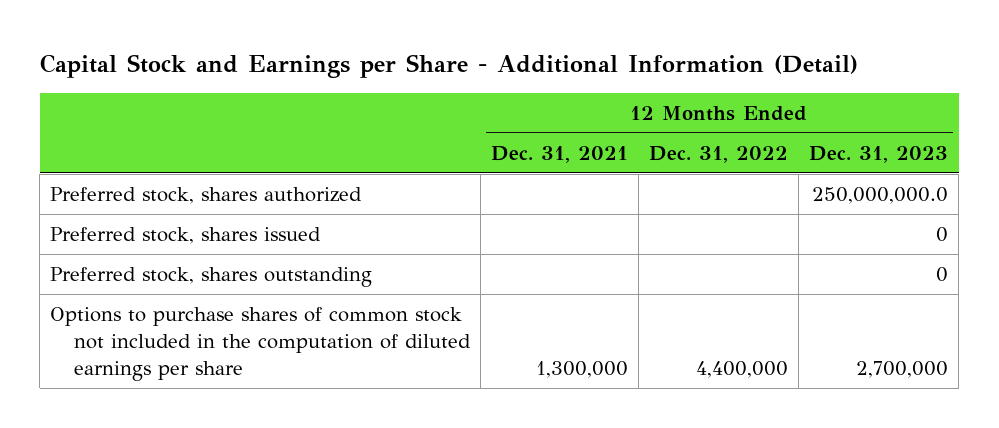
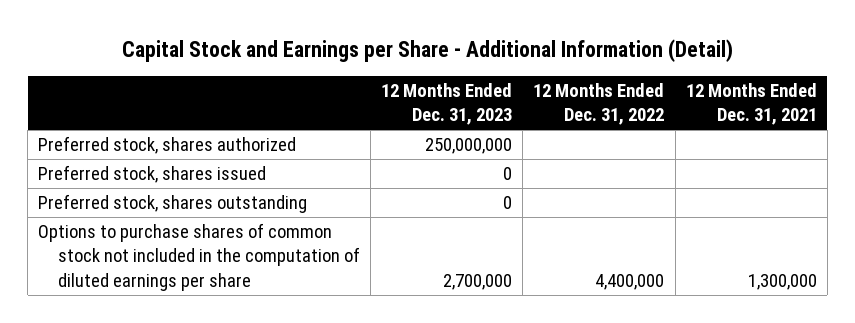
- | 12 Months Ended Dec. 31, 2021 | 12 Months Ended Dec. 31, 2022 | 12 Months Ended Dec. 31, 2023
+ | 12 Months Ended Dec. 31, 2023 | 12 Months Ended Dec. 31, 2022 | 12 Months Ended Dec. 31, 2021
- Preferred stock, shares authorized | | | 250,000,000.0
+ Preferred stock, shares authorized | 250,000,000 | |

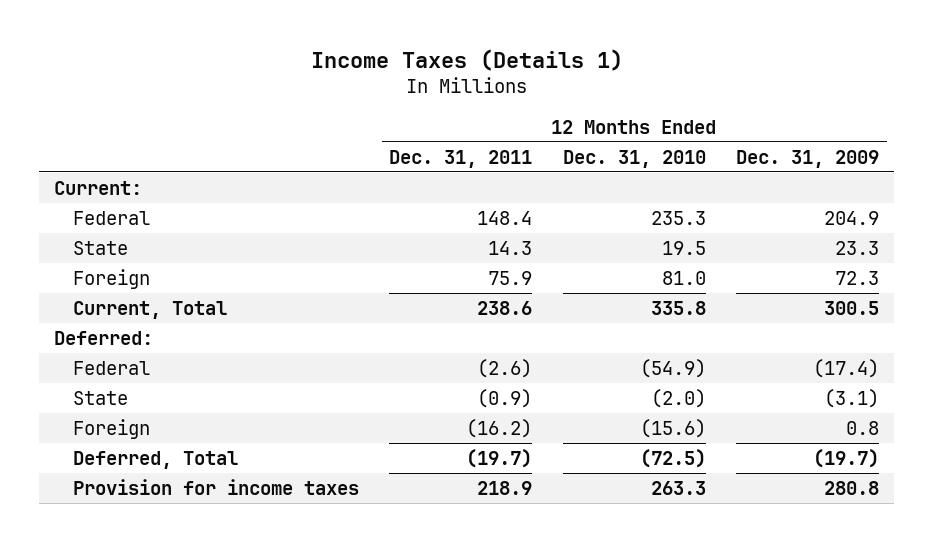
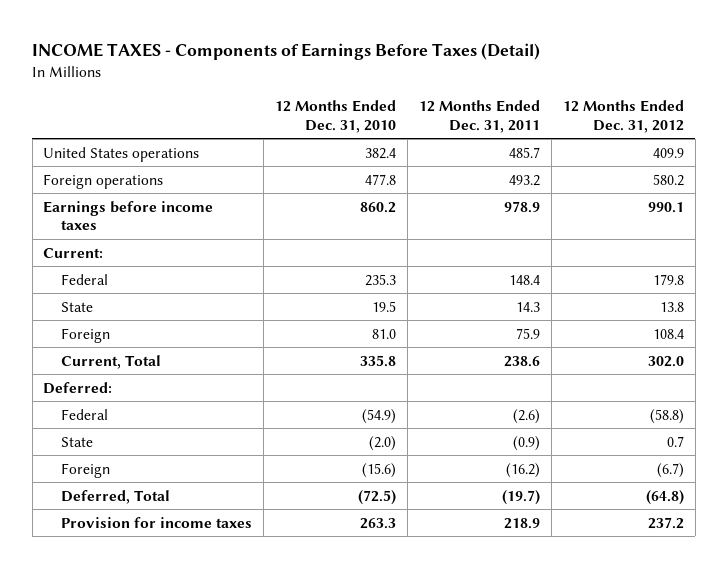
- Income Taxes (Details 1)
+ INCOME TAXES - Components of Earnings Before Taxes (Detail)
- | 12 Months Ended Dec. 31, 2011 | 12 Months Ended Dec. 31, 2010 | 12 Months Ended Dec. 31, 2009
+ | 12 Months Ended Dec. 31, 2010 | 12 Months Ended Dec. 31, 2011 | 12 Months Ended Dec. 31, 2012
+ United States operations | 382.4 | 485.7 | 409.9
+ Foreign operations | 477.8 | 493.2 | 580.2
+ Earnings before income taxes | 860.2 | 978.9 | 990.1

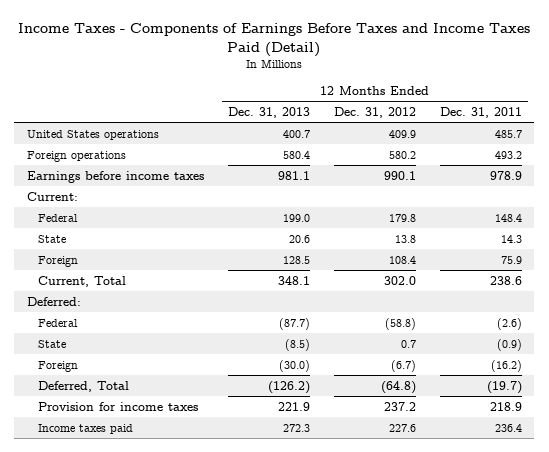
- INCOME TAXES - Components of Earnings Before Taxes (Detail)
+ Income Taxes - Components of Earnings Before Taxes and Income Taxes Paid (Detail)
- | 12 Months Ended Dec. 31, 2010 | 12 Months Ended Dec. 31, 2011 | 12 Months Ended Dec. 31, 2012
+ | 12 Months Ended Dec. 31, 2013 | 12 Months Ended Dec. 31, 2012 | 12 Months Ended Dec. 31, 2011
+ Income taxes paid | 272.3 | 227.6 | 236.4

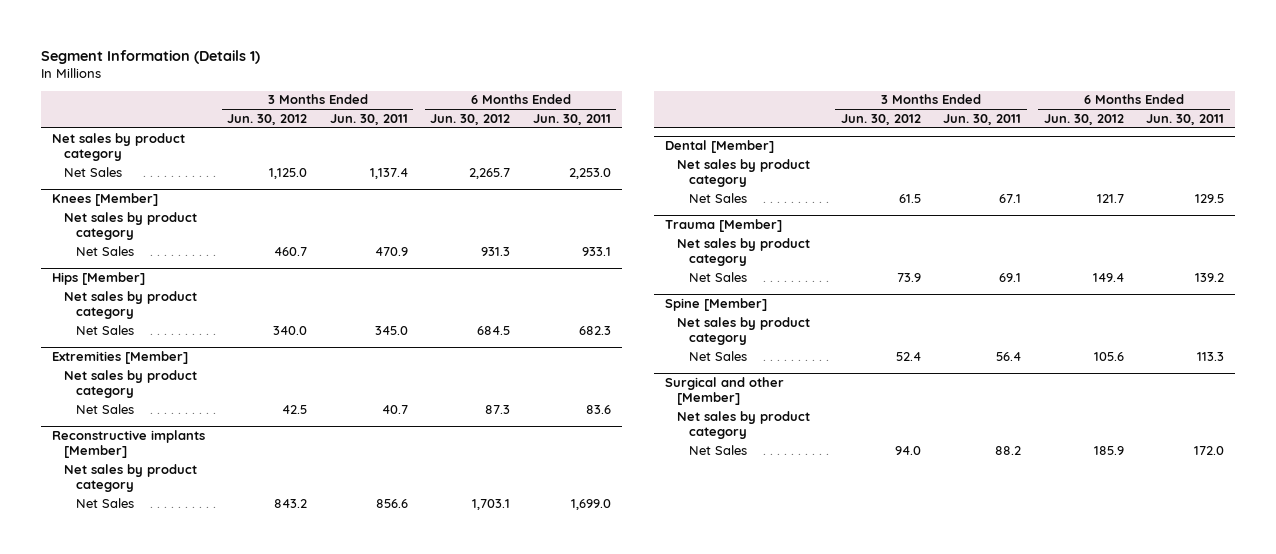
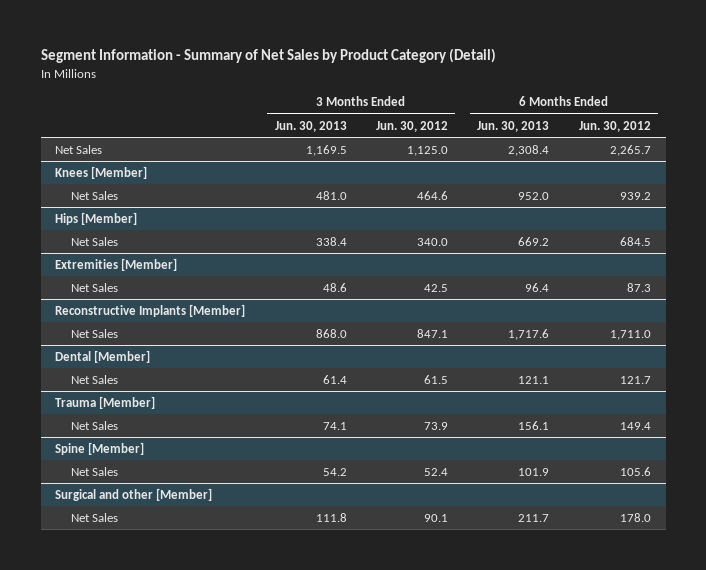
- Segment Information (Details 1)
+ Segment Information - Summary of Net Sales by Product Category (Detail)
- | 3 Months Ended Jun. 30, 2012 | 3 Months Ended Jun. 30, 2011 | 6 Months Ended Jun. 30, 2012 | 6 Months Ended Jun. 30, 2011
+ | 3 Months Ended Jun. 30, 2013 | 3 Months Ended Jun. 30, 2012 | 6 Months Ended Jun. 30, 2013 | 6 Months Ended Jun. 30, 2012
- Net sales by product category
@ Knees [Member]
- Net sales by product category
- Net Sales | 460.7 | 470.9 | 931.3 | 933.1
+ Net Sales | 481.0 | 464.6 | 952.0 | 939.2
@ Hips [Member]
- Net sales by product category
@ Extremities [Member]
- Net sales by product category
- Reconstructive implants [Member]
- Net sales by product category
- Net Sales | 843.2 | 856.6 | 1,703.1 | 1,699.0
+ Reconstructive Implants [Member]
+ Net Sales | 868.0 | 847.1 | 1,717.6 | 1,711.0
@ Dental [Member]
- Net sales by product category
@ Trauma [Member]
- Net sales by product category
@ Spine [Member]
- Net sales by product category
@ Surgical and other [Member]
- Net sales by product category
- Net Sales | 94.0 | 88.2 | 185.9 | 172.0
+ Net Sales | 111.8 | 90.1 | 211.7 | 178.0

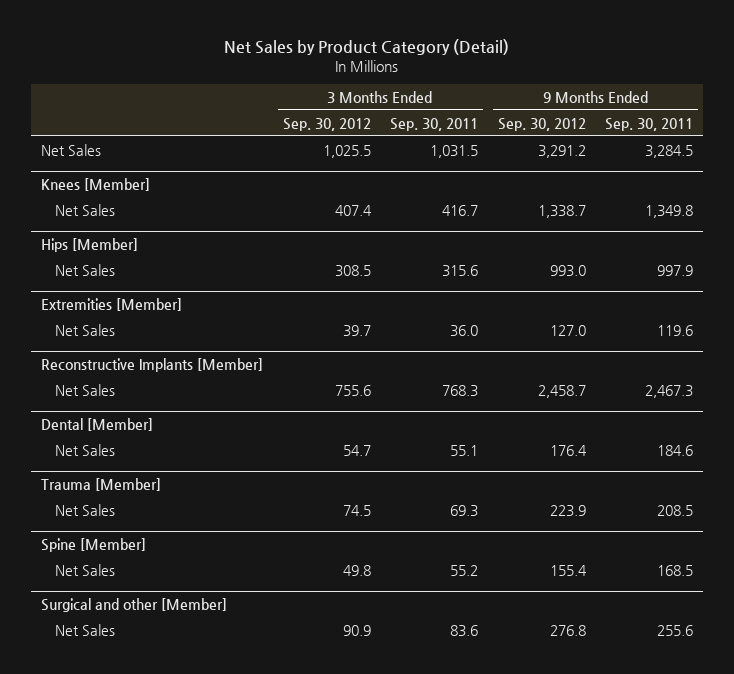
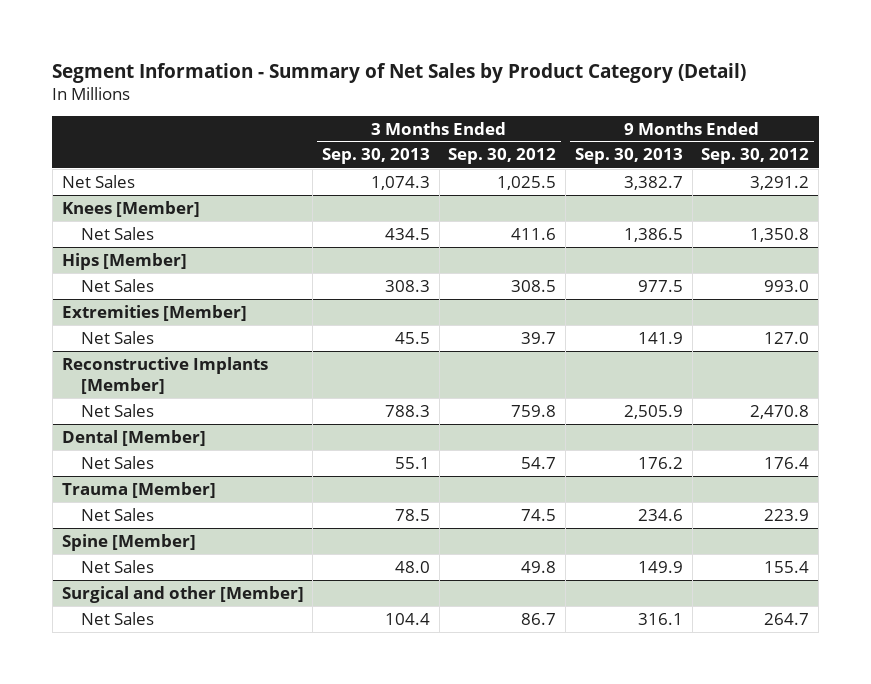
- Net Sales by Product Category (Detail)
+ Segment Information - Summary of Net Sales by Product Category (Detail)
- | 3 Months Ended Sep. 30, 2012 | 3 Months Ended Sep. 30, 2011 | 9 Months Ended Sep. 30, 2012 | 9 Months Ended Sep. 30, 2011
+ | 3 Months Ended Sep. 30, 2013 | 3 Months Ended Sep. 30, 2012 | 9 Months Ended Sep. 30, 2013 | 9 Months Ended Sep. 30, 2012
@ Knees [Member]
- Net Sales | 407.4 | 416.7 | 1,338.7 | 1,349.8
+ Net Sales | 434.5 | 411.6 | 1,386.5 | 1,350.8
@ Reconstructive Implants [Member]
- Net Sales | 755.6 | 768.3 | 2,458.7 | 2,467.3
+ Net Sales | 788.3 | 759.8 | 2,505.9 | 2,470.8
@ Surgical and other [Member]
- Net Sales | 90.9 | 83.6 | 276.8 | 255.6
+ Net Sales | 104.4 | 86.7 | 316.1 | 264.7

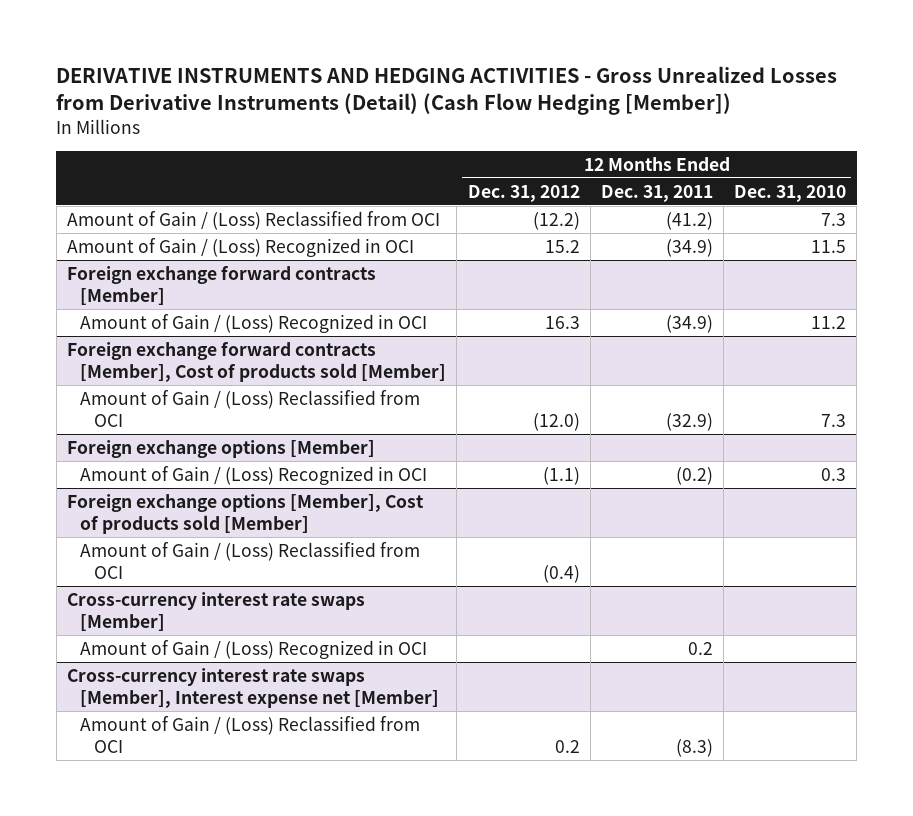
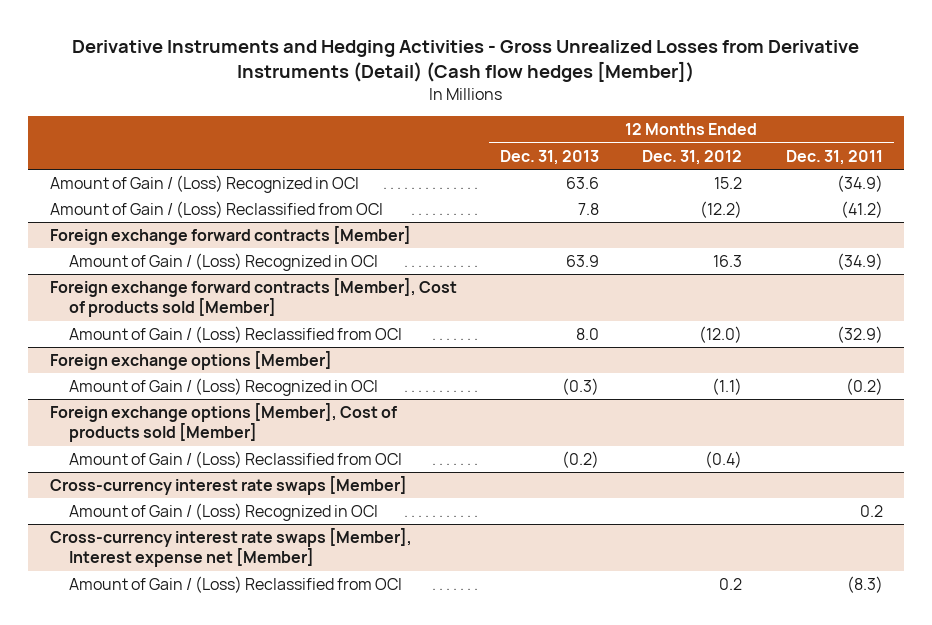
- DERIVATIVE INSTRUMENTS AND HEDGING ACTIVITIES - Gross Unrealized Losses from Derivative Instruments (Detail) (Cash Flow Hedging [Member])
+ Derivative Instruments and Hedging Activities - Gross Unrealized Losses from Derivative Instruments (Detail) (Cash flow hedges [Member])
- | 12 Months Ended Dec. 31, 2012 | 12 Months Ended Dec. 31, 2011 | 12 Months Ended Dec. 31, 2010
+ | 12 Months Ended Dec. 31, 2013 | 12 Months Ended Dec. 31, 2012 | 12 Months Ended Dec. 31, 2011
moved down: Amount of Gain / (Loss) Reclassified from OCI | 7.8 | (12.2) | (41.2)

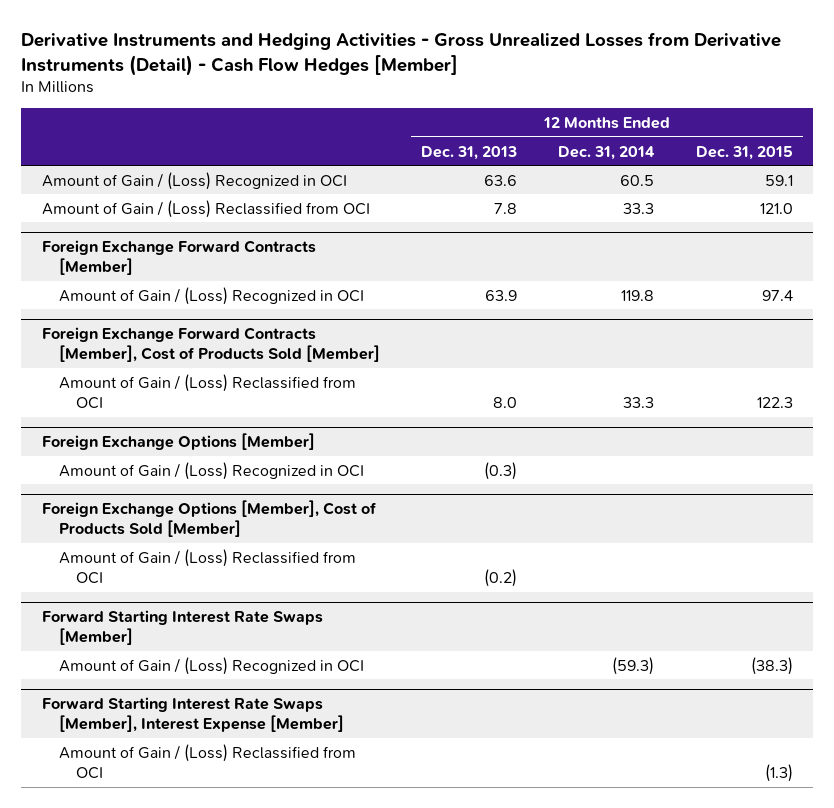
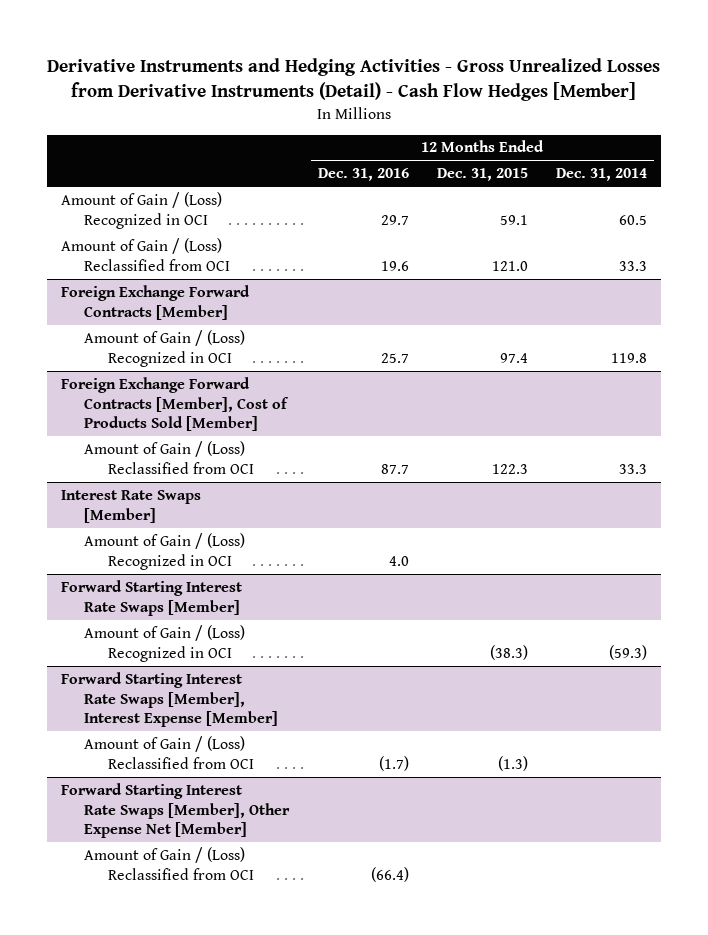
- | 12 Months Ended Dec. 31, 2013 | 12 Months Ended Dec. 31, 2014 | 12 Months Ended Dec. 31, 2015
+ | 12 Months Ended Dec. 31, 2016 | 12 Months Ended Dec. 31, 2015 | 12 Months Ended Dec. 31, 2014
- Foreign Exchange Options [Member]
+ Interest Rate Swaps [Member]
- Foreign Exchange Options [Member], Cost of Products Sold [Member]
- Amount of Gain / (Loss) Reclassified from OCI | (0.2) | |
+ Forward Starting Interest Rate Swaps [Member], Other Expense Net [Member]
+ Amount of Gain / (Loss) Reclassified from OCI | (66.4) | |

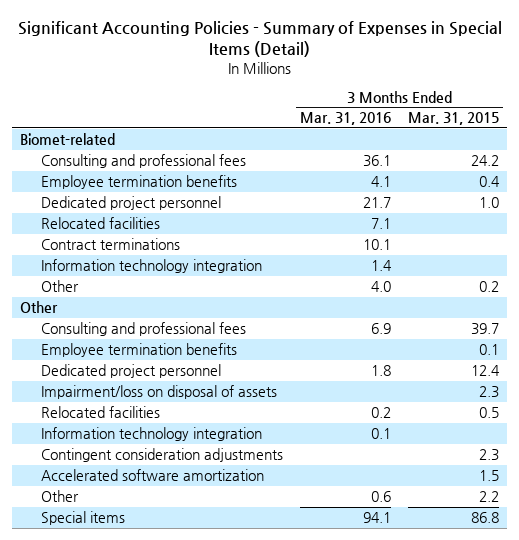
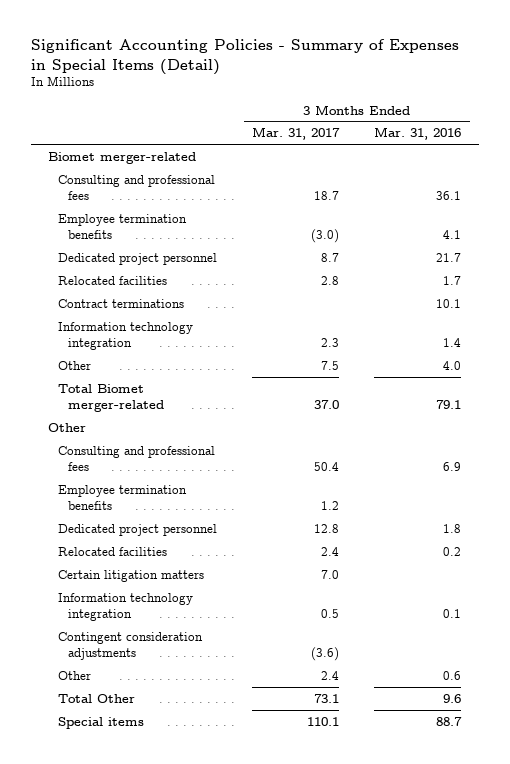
- | 3 Months Ended Mar. 31, 2016 | 3 Months Ended Mar. 31, 2015
+ | 3 Months Ended Mar. 31, 2017 | 3 Months Ended Mar. 31, 2016
- Biomet-related
+ Biomet merger-related
- Relocated facilities | 7.1 |
+ Relocated facilities | 2.8 | 1.7
+ Total Biomet merger-related | 37.0 | 79.1
- Impairment/loss on disposal of assets | | 2.3
+ Certain litigation matters | 7.0 |
- Accelerated software amortization | | 1.5
- Special items | 94.1 | 86.8
+ Total Other | 73.1 | 9.6
+ Special items | 110.1 | 88.7

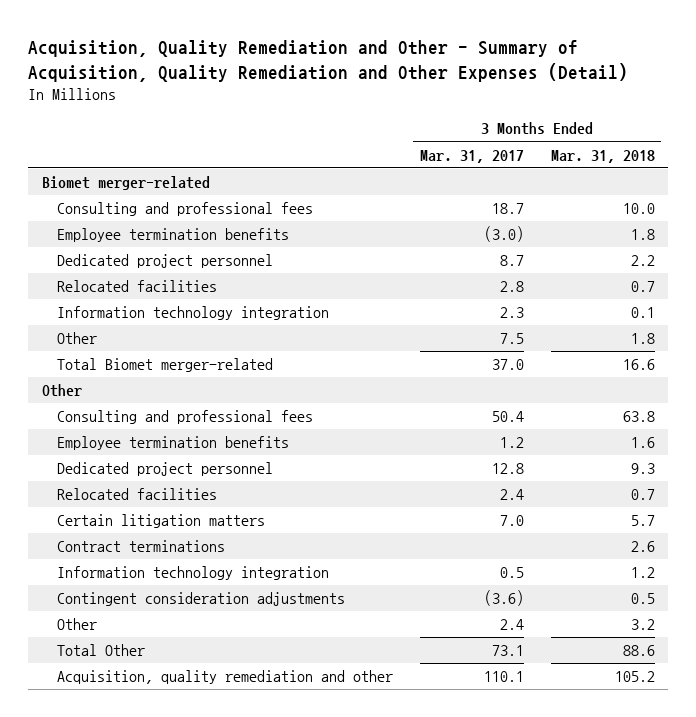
- Significant Accounting Policies - Summary of Expenses in Special Items (Detail)
+ Acquisition, Quality Remediation and Other - Summary of Acquisition, Quality Remediation and Other Expenses (Detail)
- | 3 Months Ended Mar. 31, 2017 | 3 Months Ended Mar. 31, 2016
+ | 3 Months Ended Mar. 31, 2017 | 3 Months Ended Mar. 31, 2018
moved down: Contract terminations | | 2.6
- Special items | 110.1 | 88.7
+ Acquisition, quality remediation and other | 110.1 | 105.2

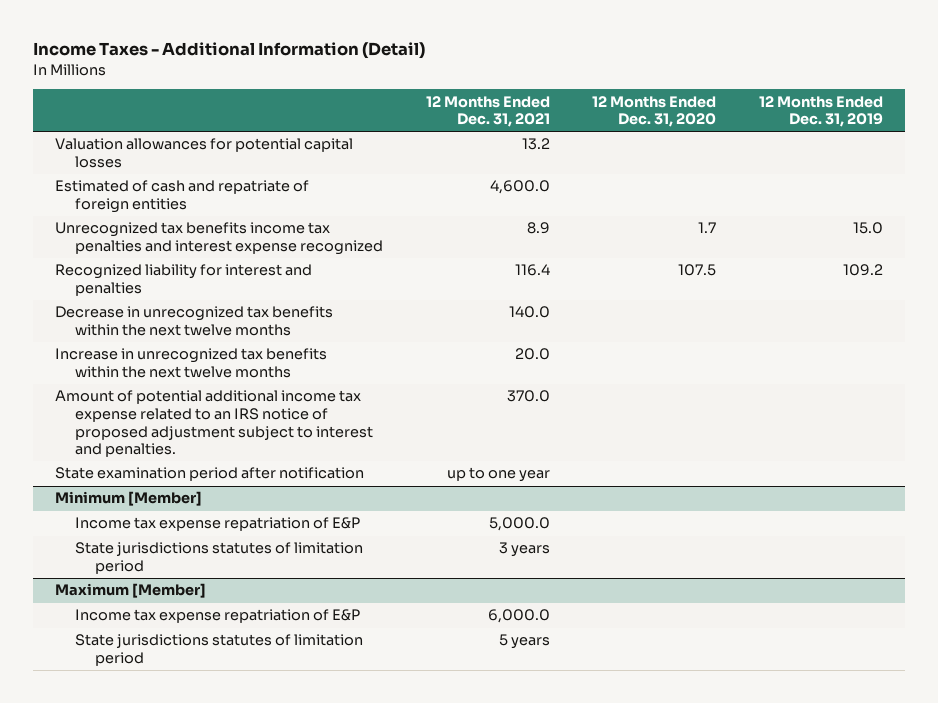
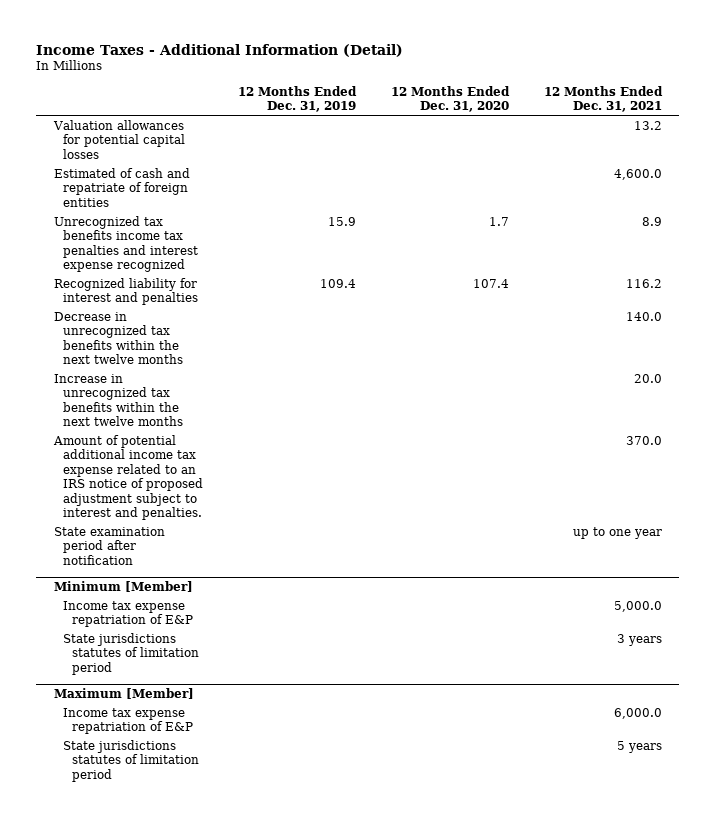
- | 12 Months Ended Dec. 31, 2021 | 12 Months Ended Dec. 31, 2020 | 12 Months Ended Dec. 31, 2019
+ | 12 Months Ended Dec. 31, 2019 | 12 Months Ended Dec. 31, 2020 | 12 Months Ended Dec. 31, 2021
- Unrecognized tax benefits income tax penalties and interest expense recognized | 8.9 | 1.7 | 15.0
- Recognized liability for interest and penalties | 116.4 | 107.5 | 109.2
+ Unrecognized tax benefits income tax penalties and interest expense recognized | 15.9 | 1.7 | 8.9
+ Recognized liability for interest and penalties | 109.4 | 107.4 | 116.2

